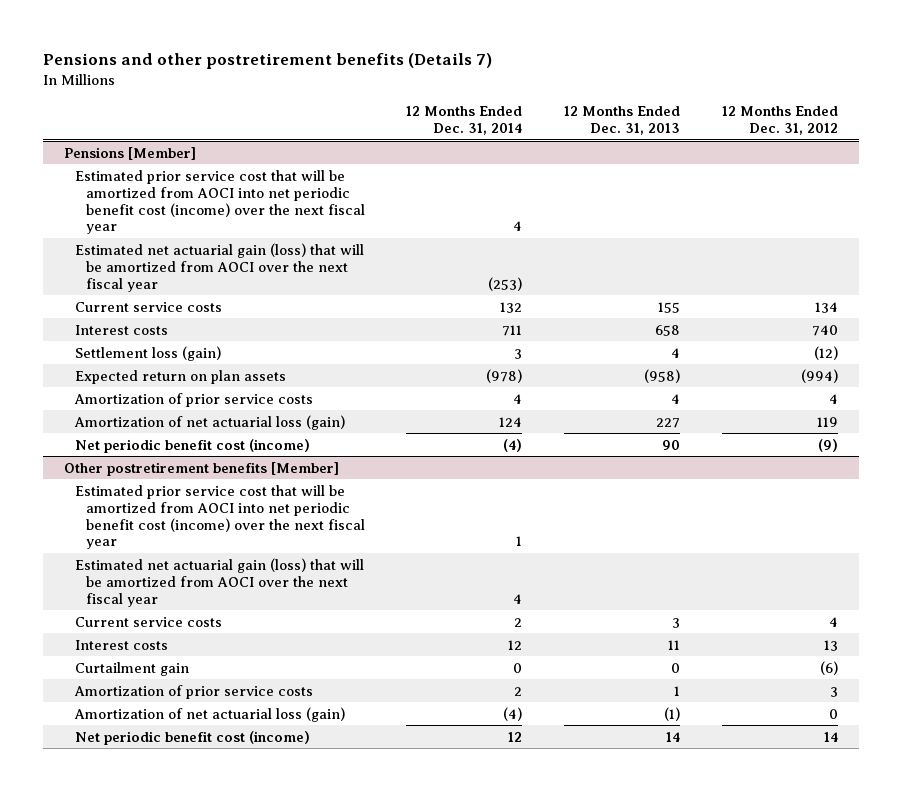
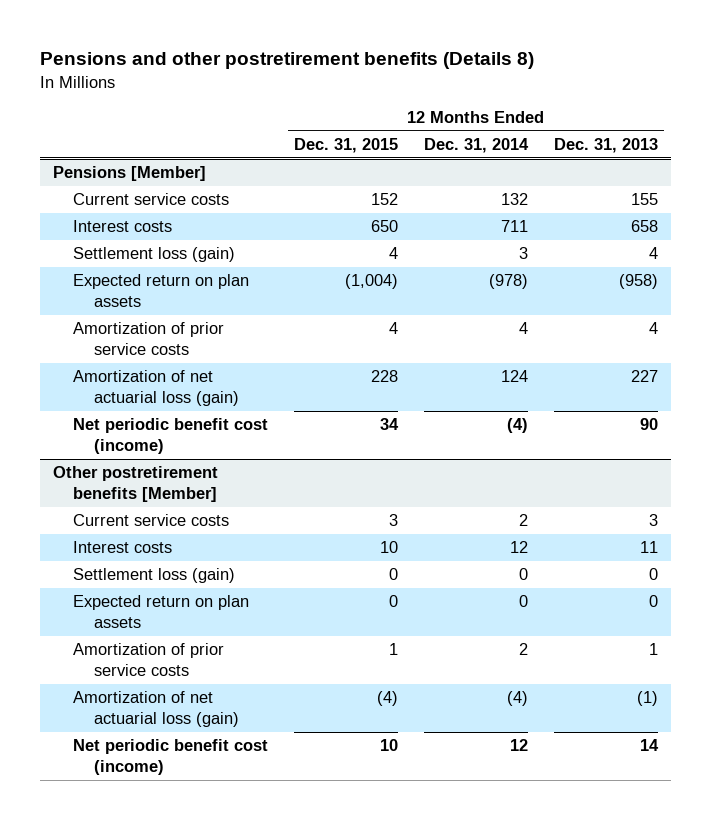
- Pensions and other postretirement benefits (Details 7)
+ Pensions and other postretirement benefits (Details 8)
- | 12 Months Ended Dec. 31, 2014 | 12 Months Ended Dec. 31, 2013 | 12 Months Ended Dec. 31, 2012
+ | 12 Months Ended Dec. 31, 2015 | 12 Months Ended Dec. 31, 2014 | 12 Months Ended Dec. 31, 2013
@ Pensions [Member]
- Estimated prior service cost that will be amortized from AOCI into net periodic benefit cost (income) over the next fiscal year | 4 | |
- Estimated net actuarial gain (loss) that will be amortized from AOCI over the next fiscal year | (253) | |
@ Other postretirement benefits [Member]
- Estimated prior service cost that will be amortized from AOCI into net periodic benefit cost (income) over the next fiscal year | 1 | |
- Estimated net actuarial gain (loss) that will be amortized from AOCI over the next fiscal year | 4 | |
- Curtailment gain | 0 | 0 | (6)
+ Settlement loss (gain) | 0 | 0 | 0
+ Expected return on plan assets | 0 | 0 | 0

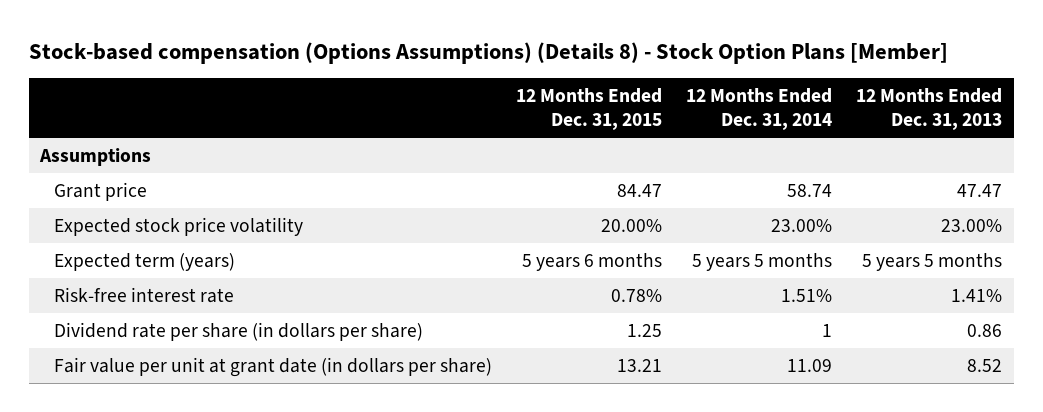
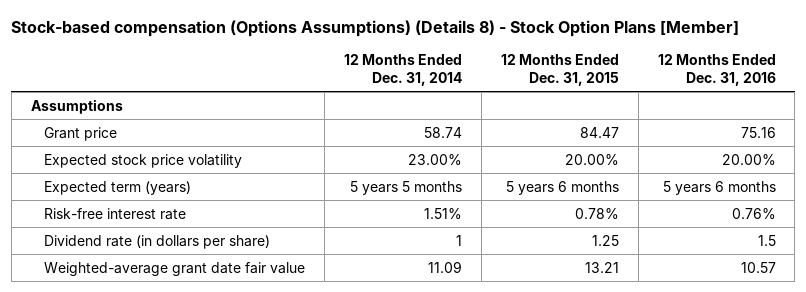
- | 12 Months Ended Dec. 31, 2015 | 12 Months Ended Dec. 31, 2014 | 12 Months Ended Dec. 31, 2013
+ | 12 Months Ended Dec. 31, 2014 | 12 Months Ended Dec. 31, 2015 | 12 Months Ended Dec. 31, 2016
- Dividend rate per share (in dollars per share) | 1.25 | 1 | 0.86
- Fair value per unit at grant date (in dollars per share) | 13.21 | 11.09 | 8.52
+ Dividend rate (in dollars per share) | 1 | 1.25 | 1.5
+ Weighted-average grant date fair value | 11.09 | 13.21 | 10.57

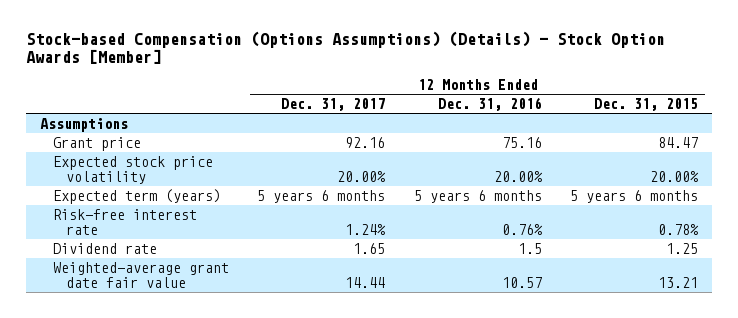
- Stock-based compensation (Options Assumptions) (Details 8) - Stock Option Plans [Member]
+ Stock-based Compensation (Options Assumptions) (Details) - Stock Option Awards [Member]
- | 12 Months Ended Dec. 31, 2014 | 12 Months Ended Dec. 31, 2015 | 12 Months Ended Dec. 31, 2016
+ | 12 Months Ended Dec. 31, 2017 | 12 Months Ended Dec. 31, 2016 | 12 Months Ended Dec. 31, 2015
- Dividend rate (in dollars per share) | 1 | 1.25 | 1.5
+ Dividend rate | 1.65 | 1.5 | 1.25

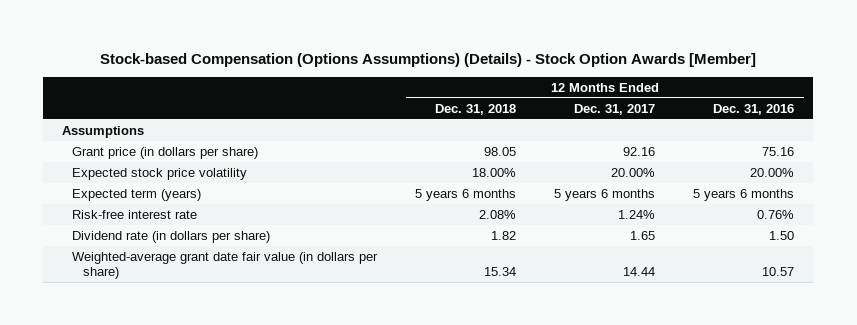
- | 12 Months Ended Dec. 31, 2017 | 12 Months Ended Dec. 31, 2016 | 12 Months Ended Dec. 31, 2015
+ | 12 Months Ended Dec. 31, 2018 | 12 Months Ended Dec. 31, 2017 | 12 Months Ended Dec. 31, 2016
- Grant price | 92.16 | 75.16 | 84.47
+ Grant price (in dollars per share) | 98.05 | 92.16 | 75.16
- Dividend rate | 1.65 | 1.5 | 1.25
- Weighted-average grant date fair value | 14.44 | 10.57 | 13.21
+ Dividend rate (in dollars per share) | 1.82 | 1.65 | 1.50
+ Weighted-average grant date fair value (in dollars per share) | 15.34 | 14.44 | 10.57

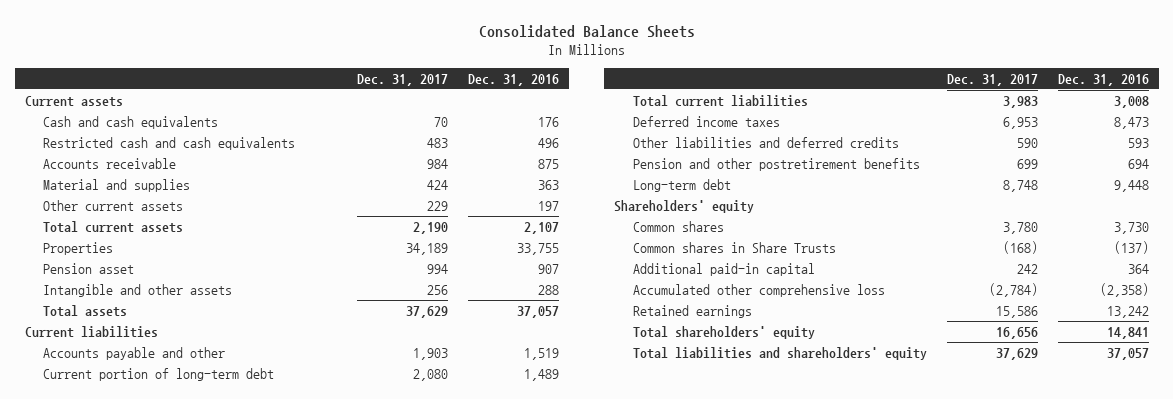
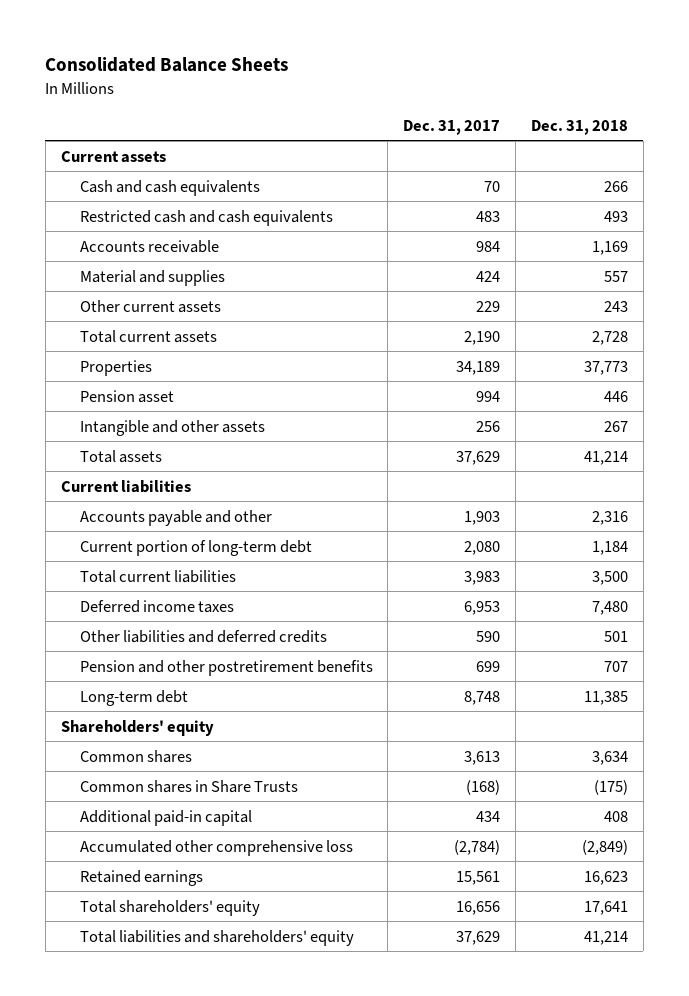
- | Dec. 31, 2017 | Dec. 31, 2016
+ | Dec. 31, 2017 | Dec. 31, 2018
- Common shares | 3,780 | 3,730
+ Common shares | 3,613 | 3,634
- Additional paid-in capital | 242 | 364
+ Additional paid-in capital | 434 | 408
- Retained earnings | 15,586 | 13,242
+ Retained earnings | 15,561 | 16,623

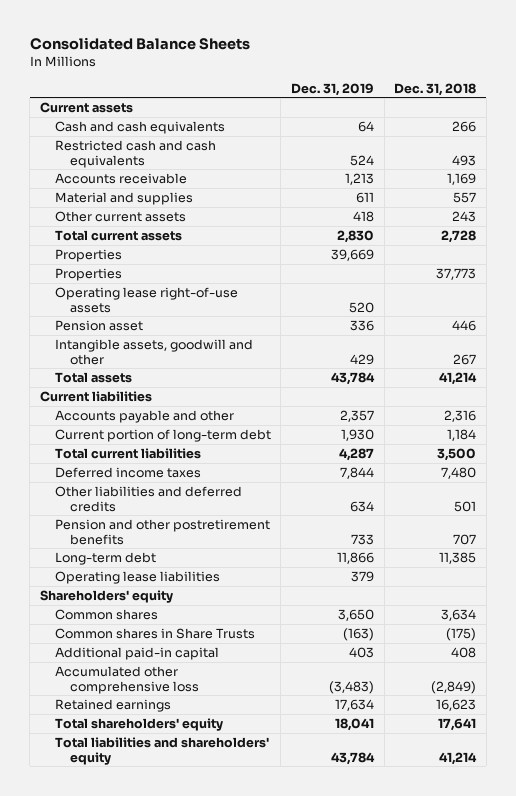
- | Dec. 31, 2017 | Dec. 31, 2018
+ | Dec. 31, 2019 | Dec. 31, 2018
+ Properties | 39,669 |
+ Operating lease right-of-use assets | 520 |
- Intangible and other assets | 256 | 267
+ Intangible assets, goodwill and other | 429 | 267
+ Operating lease liabilities | 379 |

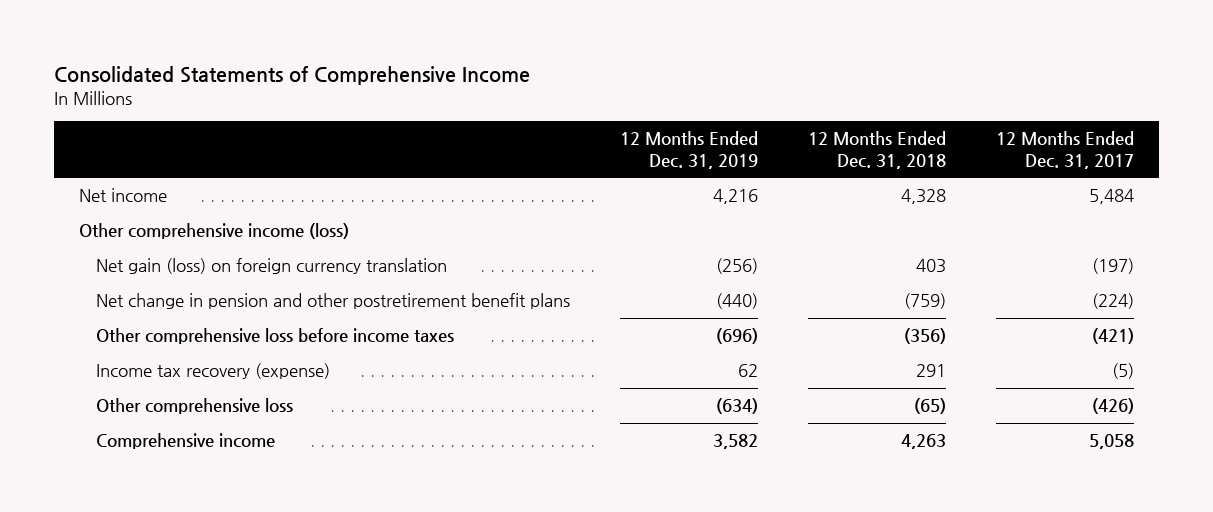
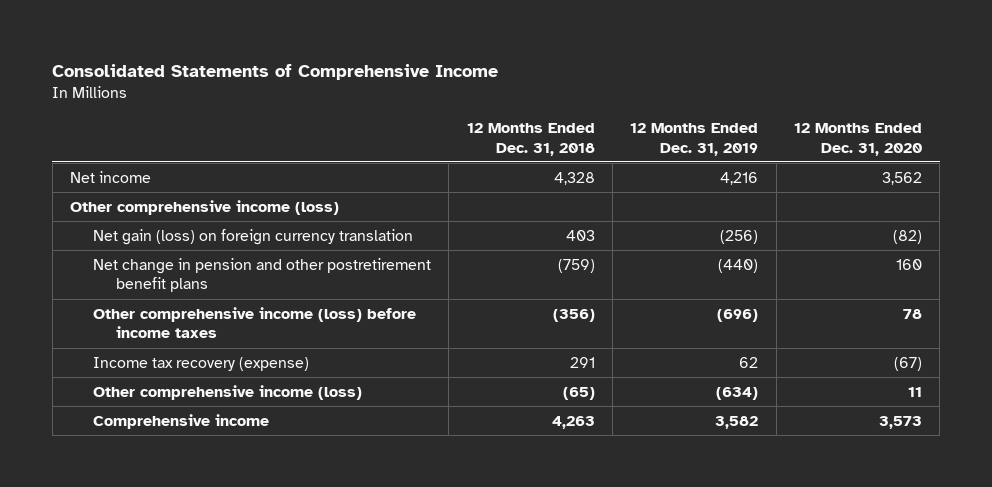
- | 12 Months Ended Dec. 31, 2019 | 12 Months Ended Dec. 31, 2018 | 12 Months Ended Dec. 31, 2017
+ | 12 Months Ended Dec. 31, 2018 | 12 Months Ended Dec. 31, 2019 | 12 Months Ended Dec. 31, 2020
- Other comprehensive loss before income taxes | (696) | (356) | (421)
+ Other comprehensive income (loss) before income taxes | (356) | (696) | 78
- Other comprehensive loss | (634) | (65) | (426)
+ Other comprehensive income (loss) | (65) | (634) | 11

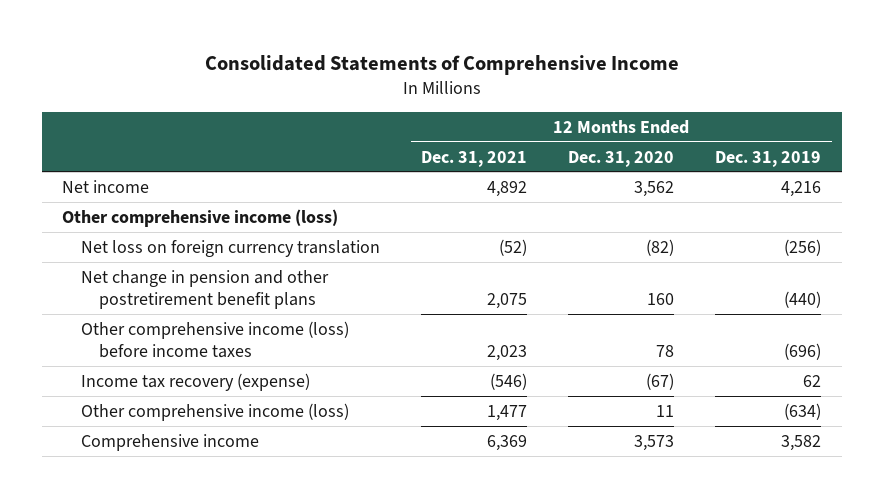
- | 12 Months Ended Dec. 31, 2018 | 12 Months Ended Dec. 31, 2019 | 12 Months Ended Dec. 31, 2020
+ | 12 Months Ended Dec. 31, 2021 | 12 Months Ended Dec. 31, 2020 | 12 Months Ended Dec. 31, 2019
- Net gain (loss) on foreign currency translation | 403 | (256) | (82)
+ Net loss on foreign currency translation | (52) | (82) | (256)

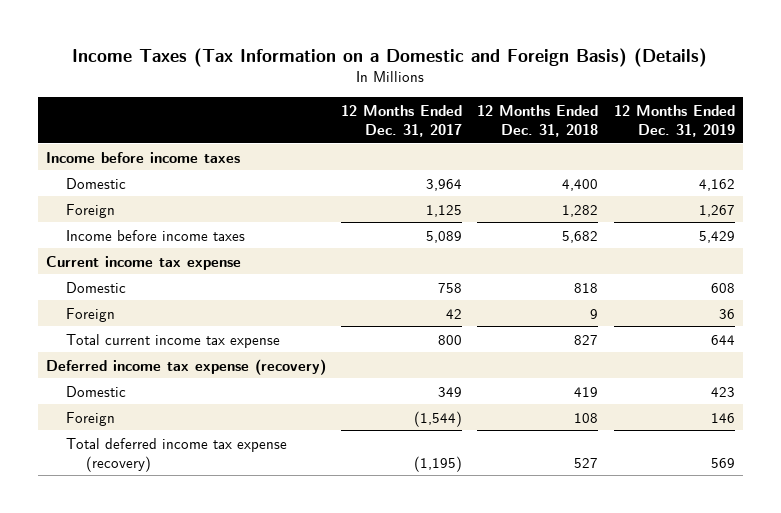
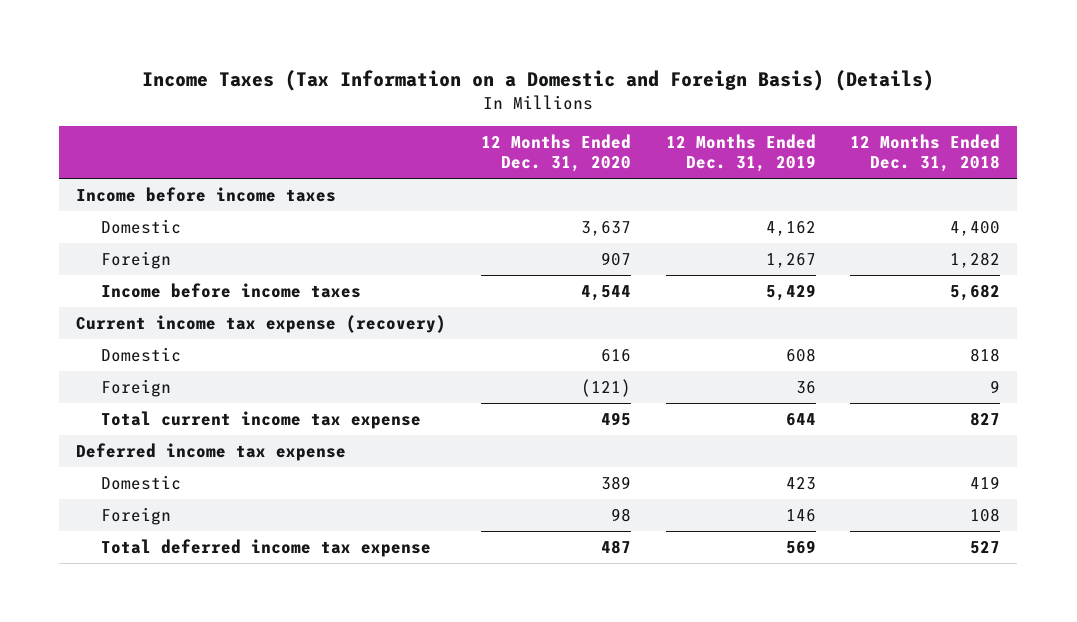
- | 12 Months Ended Dec. 31, 2017 | 12 Months Ended Dec. 31, 2018 | 12 Months Ended Dec. 31, 2019
+ | 12 Months Ended Dec. 31, 2020 | 12 Months Ended Dec. 31, 2019 | 12 Months Ended Dec. 31, 2018
- Current income tax expense
+ Current income tax expense (recovery)
- Deferred income tax expense (recovery)
+ Deferred income tax expense
- Total deferred income tax expense (recovery) | (1,195) | 527 | 569
+ Total deferred income tax expense | 487 | 569 | 527

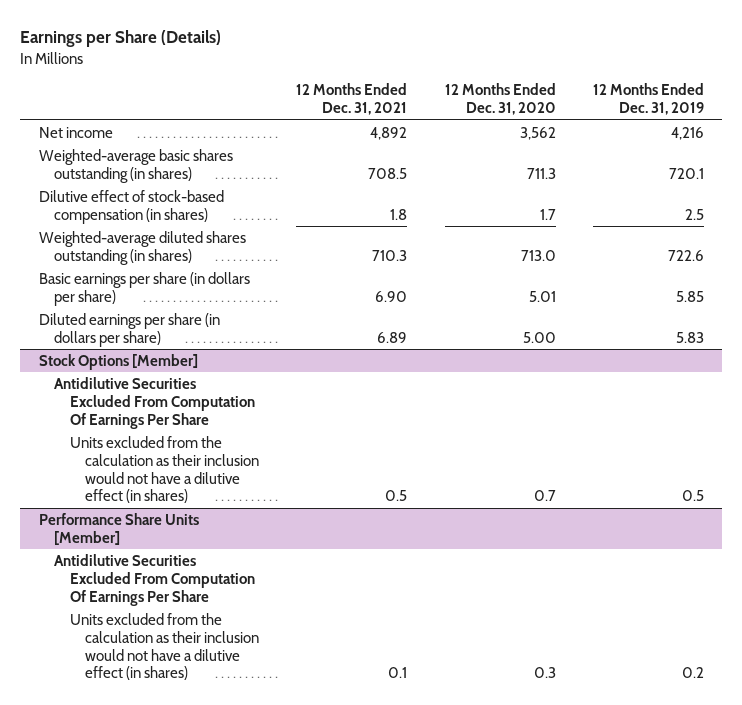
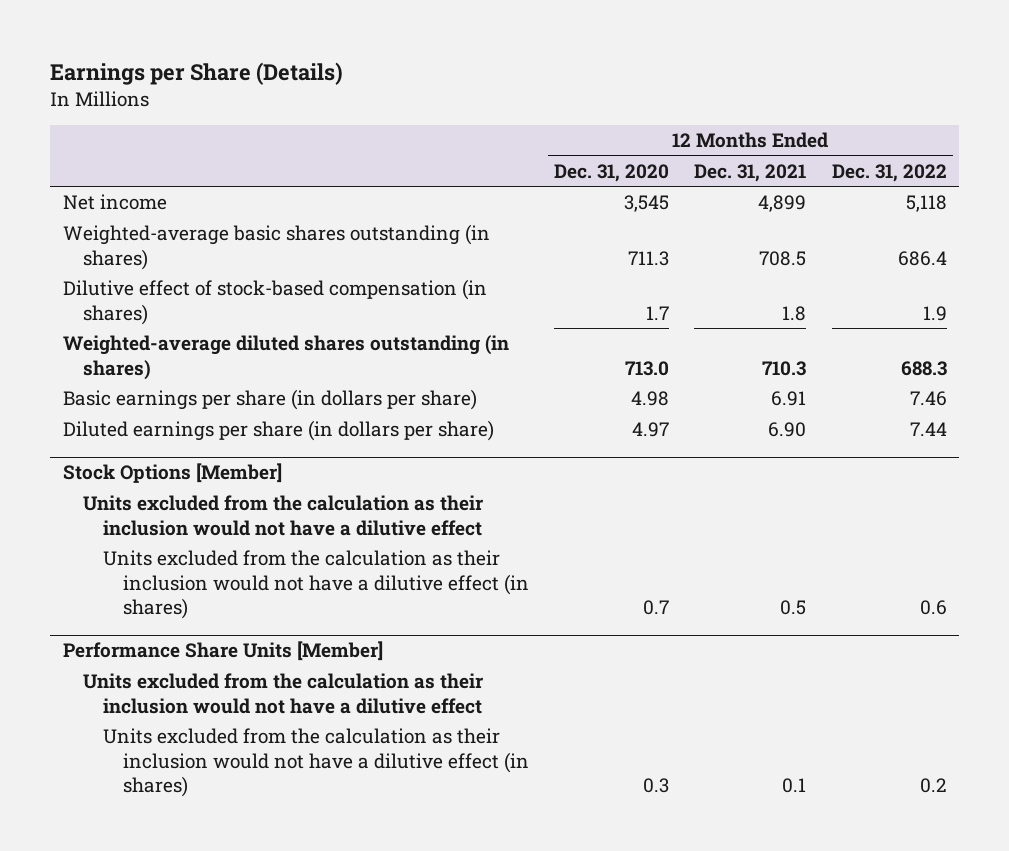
- | 12 Months Ended Dec. 31, 2021 | 12 Months Ended Dec. 31, 2020 | 12 Months Ended Dec. 31, 2019
+ | 12 Months Ended Dec. 31, 2020 | 12 Months Ended Dec. 31, 2021 | 12 Months Ended Dec. 31, 2022
- Net income | 4,892 | 3,562 | 4,216
+ Net income | 3,545 | 4,899 | 5,118
- Basic earnings per share (in dollars per share) | 6.90 | 5.01 | 5.85
- Diluted earnings per share (in dollars per share) | 6.89 | 5.00 | 5.83
+ Basic earnings per share (in dollars per share) | 4.98 | 6.91 | 7.46
+ Diluted earnings per share (in dollars per share) | 4.97 | 6.90 | 7.44
@ Stock Options [Member]
- Antidilutive Securities Excluded From Computation Of Earnings Per Share
+ Units excluded from the calculation as their inclusion would not have a dilutive effect
@ Performance Share Units [Member]
- Antidilutive Securities Excluded From Computation Of Earnings Per Share
+ Units excluded from the calculation as their inclusion would not have a dilutive effect

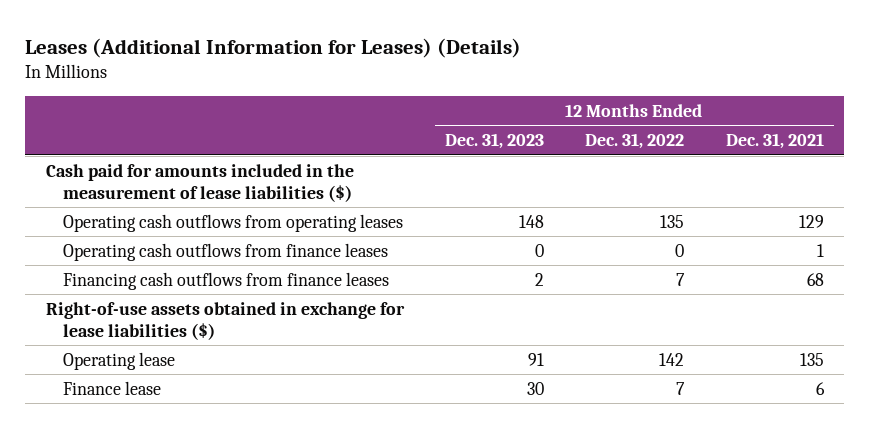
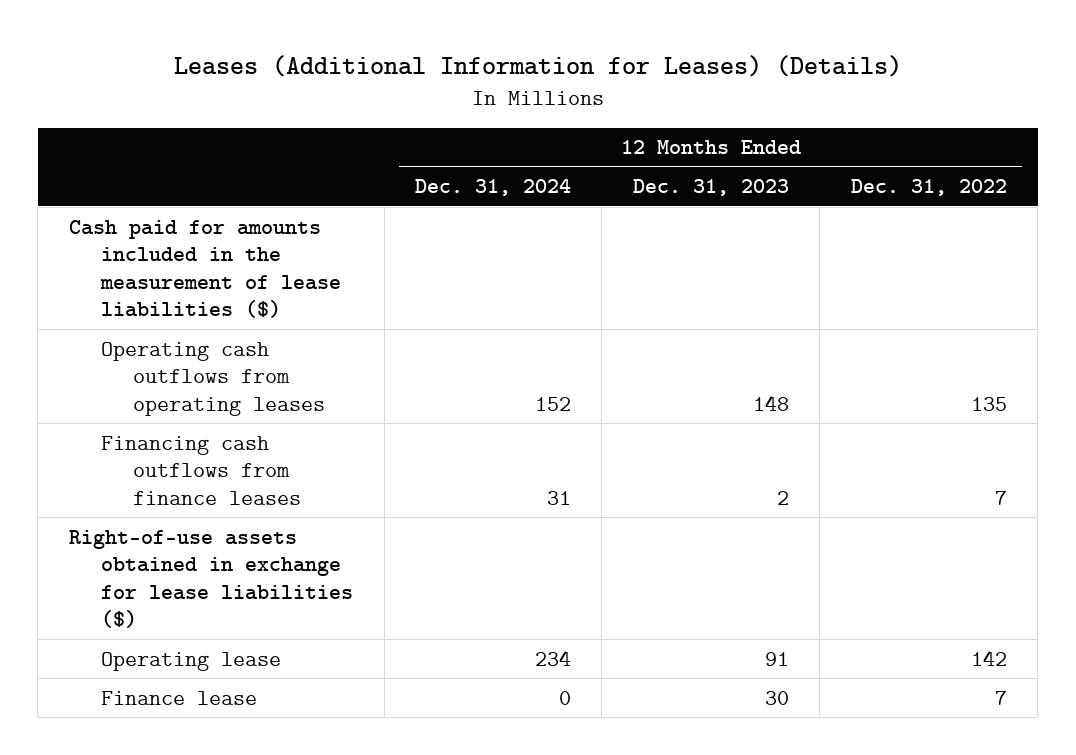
- | 12 Months Ended Dec. 31, 2023 | 12 Months Ended Dec. 31, 2022 | 12 Months Ended Dec. 31, 2021
+ | 12 Months Ended Dec. 31, 2024 | 12 Months Ended Dec. 31, 2023 | 12 Months Ended Dec. 31, 2022
- Operating cash outflows from finance leases | 0 | 0 | 1

